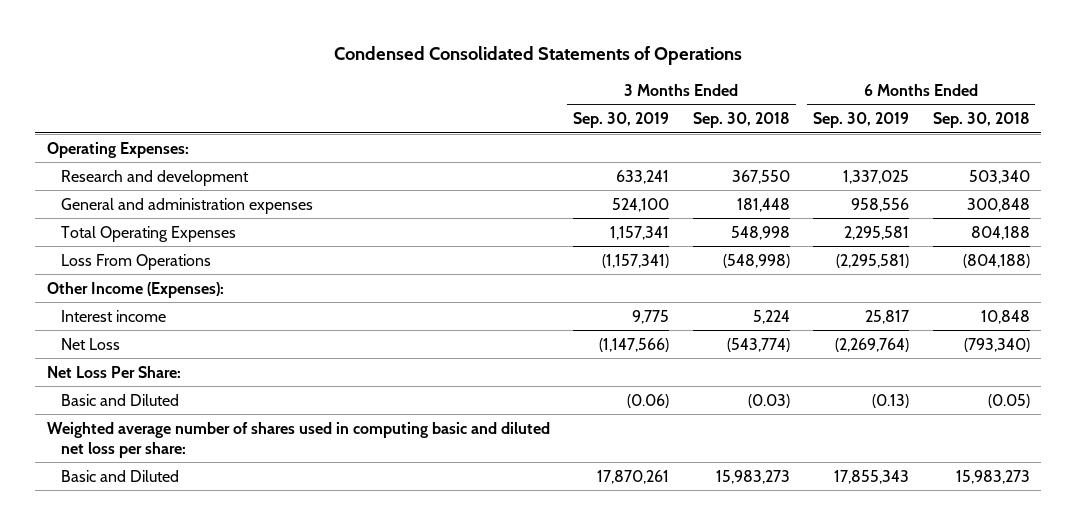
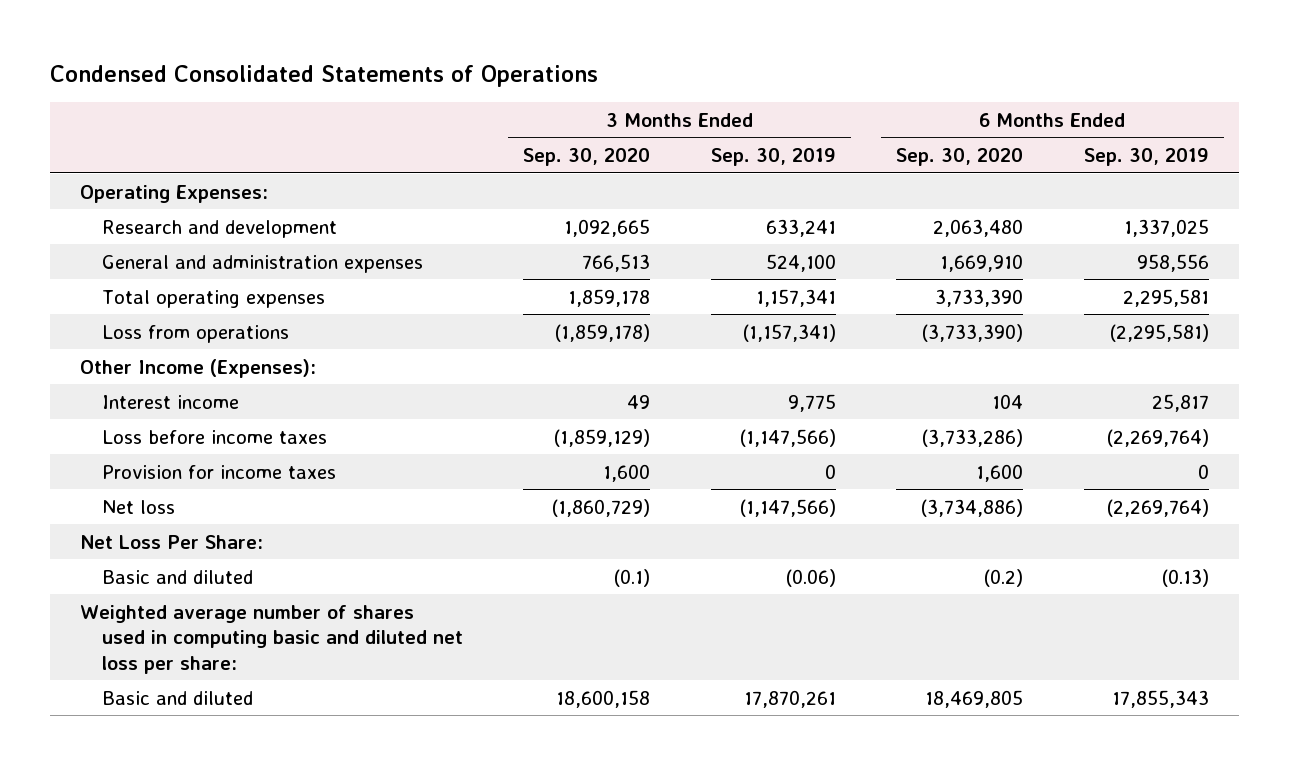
- | 3 Months Ended Sep. 30, 2019 | 3 Months Ended Sep. 30, 2018 | 6 Months Ended Sep. 30, 2019 | 6 Months Ended Sep. 30, 2018
+ | 3 Months Ended Sep. 30, 2020 | 3 Months Ended Sep. 30, 2019 | 6 Months Ended Sep. 30, 2020 | 6 Months Ended Sep. 30, 2019
- Total Operating Expenses | 1,157,341 | 548,998 | 2,295,581 | 804,188
- Loss From Operations | (1,157,341) | (548,998) | (2,295,581) | (804,188)
+ Total operating expenses | 1,859,178 | 1,157,341 | 3,733,390 | 2,295,581
+ Loss from operations | (1,859,178) | (1,157,341) | (3,733,390) | (2,295,581)
- Net Loss | (1,147,566) | (543,774) | (2,269,764) | (793,340)
+ Loss before income taxes | (1,859,129) | (1,147,566) | (3,733,286) | (2,269,764)
+ Provision for income taxes | 1,600 | 0 | 1,600 | 0
+ Net loss | (1,860,729) | (1,147,566) | (3,734,886) | (2,269,764)
- Basic and Diluted | (0.06) | (0.03) | (0.13) | (0.05)
+ Basic and diluted | (0.1) | (0.06) | (0.2) | (0.13)
- Basic and Diluted | 17,870,261 | 15,983,273 | 17,855,343 | 15,983,273
+ Basic and diluted | 18,600,158 | 17,870,261 | 18,469,805 | 17,855,343

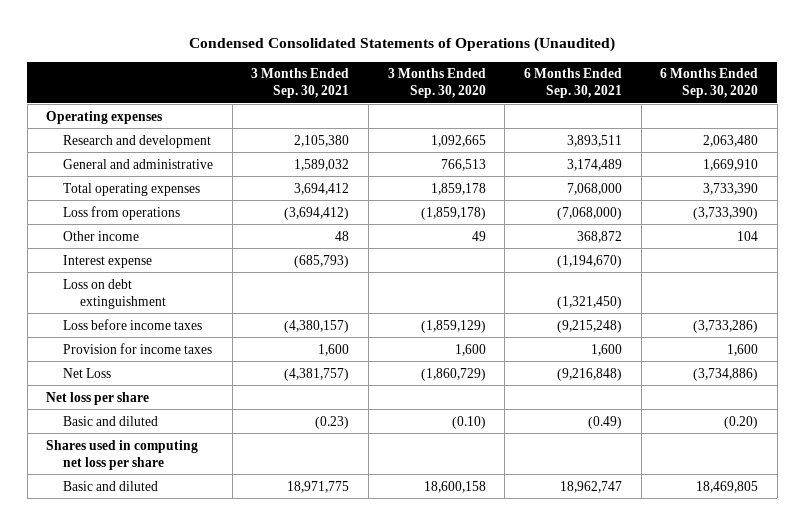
- Condensed Consolidated Statements of Operations
+ Condensed Consolidated Statements of Operations (Unaudited)
- | 3 Months Ended Sep. 30, 2020 | 3 Months Ended Sep. 30, 2019 | 6 Months Ended Sep. 30, 2020 | 6 Months Ended Sep. 30, 2019
+ | 3 Months Ended Sep. 30, 2021 | 3 Months Ended Sep. 30, 2020 | 6 Months Ended Sep. 30, 2021 | 6 Months Ended Sep. 30, 2020
- Operating Expenses:
+ Operating expenses
- General and administration expenses | 766,513 | 524,100 | 1,669,910 | 958,556
+ General and administrative | 1,589,032 | 766,513 | 3,174,489 | 1,669,910
- Other Income (Expenses):
- Interest income | 49 | 9,775 | 104 | 25,817
+ Other income | 48 | 49 | 368,872 | 104
+ Interest expense | (685,793) | | (1,194,670) |
+ Loss on debt extinguishment | | | (1,321,450) |
- Net loss | (1,860,729) | (1,147,566) | (3,734,886) | (2,269,764)
- Net Loss Per Share:
- Basic and diluted | (0.1) | (0.06) | (0.2) | (0.13)
- Weighted average number of shares used in computing basic and diluted net loss per share:
+ Net Loss | (4,381,757) | (1,860,729) | (9,216,848) | (3,734,886)
+ Net loss per share
+ Basic and diluted | (0.23) | (0.10) | (0.49) | (0.20)
+ Shares used in computing net loss per share

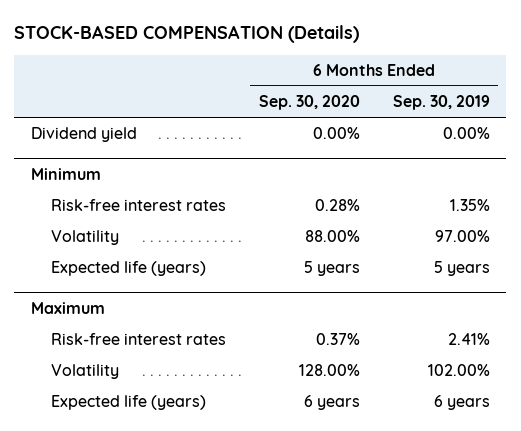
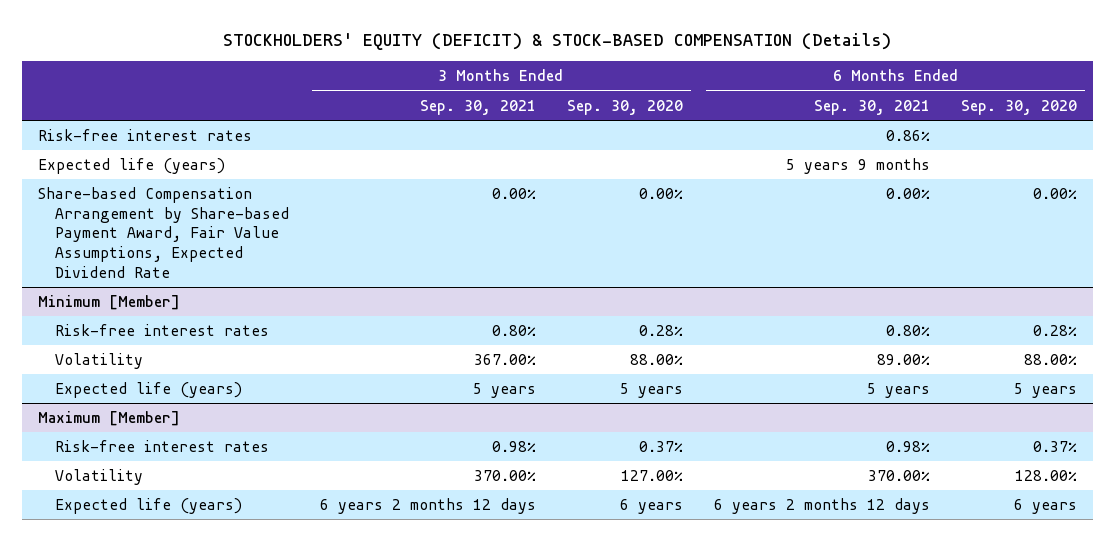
- STOCK-BASED COMPENSATION (Details)
+ STOCKHOLDERS' EQUITY (DEFICIT) & STOCK-BASED COMPENSATION (Details)
- | 6 Months Ended Sep. 30, 2020 | 6 Months Ended Sep. 30, 2019
+ | 3 Months Ended Sep. 30, 2021 | 3 Months Ended Sep. 30, 2020 | 6 Months Ended Sep. 30, 2021 | 6 Months Ended Sep. 30, 2020
- Dividend yield | 0.00% | 0.00%
- Minimum
+ Risk-free interest rates | | | 0.86% |
+ Expected life (years) | | | 5 years 9 months |
+ Share-based Compensation Arrangement by Share-based Payment Award, Fair Value Assumptions, Expected Dividend Rate | 0.00% | 0.00% | 0.00% | 0.00%
+ Minimum [Member]
- Maximum
+ Maximum [Member]

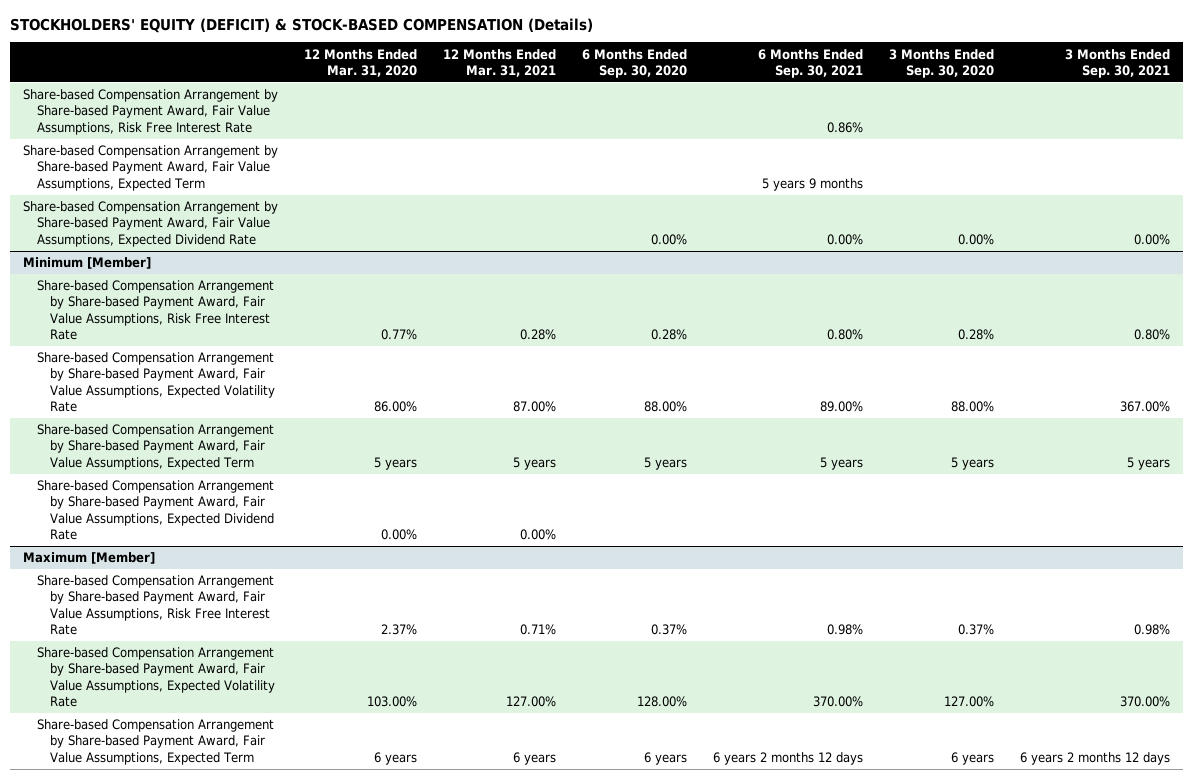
- | 3 Months Ended Sep. 30, 2021 | 3 Months Ended Sep. 30, 2020 | 6 Months Ended Sep. 30, 2021 | 6 Months Ended Sep. 30, 2020
+ | 12 Months Ended Mar. 31, 2020 | 12 Months Ended Mar. 31, 2021 | 6 Months Ended Sep. 30, 2020 | 6 Months Ended Sep. 30, 2021 | 3 Months Ended Sep. 30, 2020 | 3 Months Ended Sep. 30, 2021
- Risk-free interest rates | | | 0.86% |
- Expected life (years) | | | 5 years 9 months |
+ Share-based Compensation Arrangement by Share-based Payment Award, Fair Value Assumptions, Risk Free Interest Rate | | | | 0.86% | |
+ Share-based Compensation Arrangement by Share-based Payment Award, Fair Value Assumptions, Expected Term | | | | 5 years 9 months | |
@ Minimum [Member]
- Risk-free interest rates | 0.80% | 0.28% | 0.80% | 0.28%
- Volatility | 367.00% | 88.00% | 89.00% | 88.00%
- Expected life (years) | 5 years | 5 years | 5 years | 5 years
+ Share-based Compensation Arrangement by Share-based Payment Award, Fair Value Assumptions, Risk Free Interest Rate | 0.77% | 0.28% | 0.28% | 0.80% | 0.28% | 0.80%
+ Share-based Compensation Arrangement by Share-based Payment Award, Fair Value Assumptions, Expected Volatility Rate | 86.00% | 87.00% | 88.00% | 89.00% | 88.00% | 367.00%
+ Share-based Compensation Arrangement by Share-based Payment Award, Fair Value Assumptions, Expected Term | 5 years | 5 years | 5 years | 5 years | 5 years | 5 years
+ Share-based Compensation Arrangement by Share-based Payment Award, Fair Value Assumptions, Expected Dividend Rate | 0.00% | 0.00% | | | |
@ Maximum [Member]
- Risk-free interest rates | 0.98% | 0.37% | 0.98% | 0.37%
- Volatility | 370.00% | 127.00% | 370.00% | 128.00%
- Expected life (years) | 6 years 2 months 12 days | 6 years | 6 years 2 months 12 days | 6 years
+ Share-based Compensation Arrangement by Share-based Payment Award, Fair Value Assumptions, Risk Free Interest Rate | 2.37% | 0.71% | 0.37% | 0.98% | 0.37% | 0.98%
+ Share-based Compensation Arrangement by Share-based Payment Award, Fair Value Assumptions, Expected Volatility Rate | 103.00% | 127.00% | 128.00% | 370.00% | 127.00% | 370.00%
+ Share-based Compensation Arrangement by Share-based Payment Award, Fair Value Assumptions, Expected Term | 6 years | 6 years | 6 years | 6 years 2 months 12 days | 6 years | 6 years 2 months 12 days

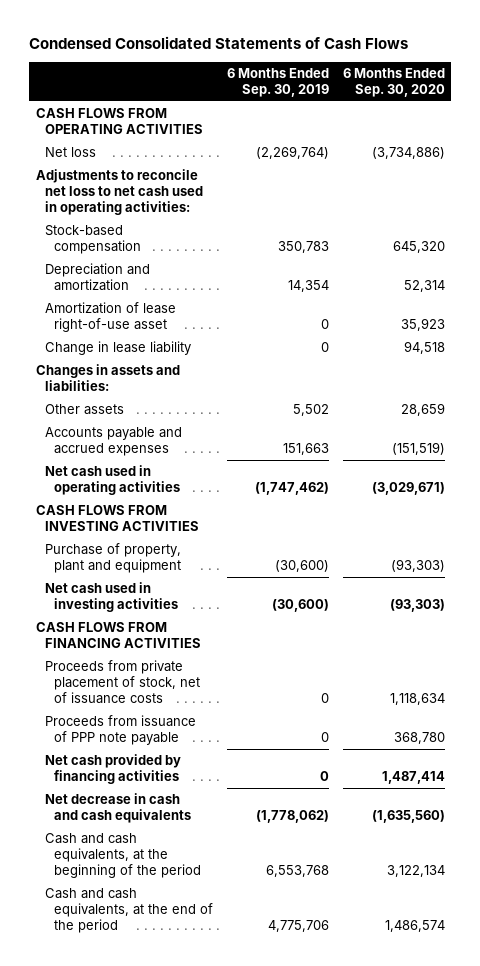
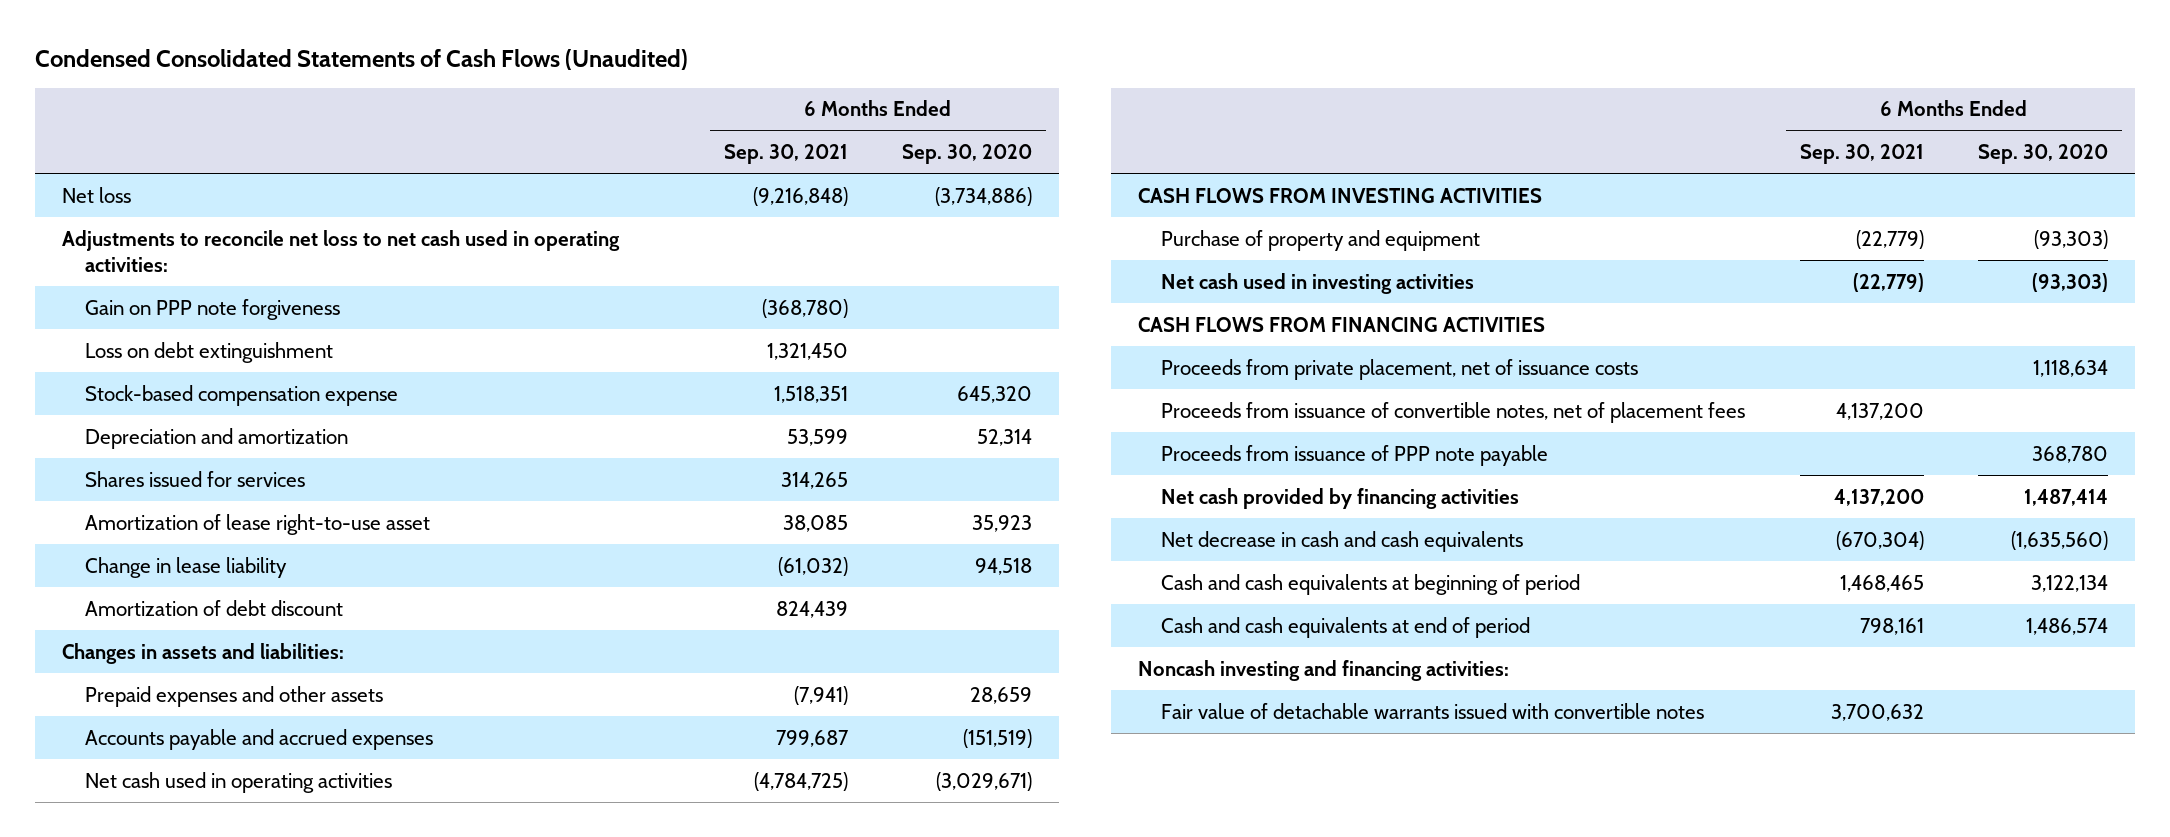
- Condensed Consolidated Statements of Cash Flows
+ Condensed Consolidated Statements of Cash Flows (Unaudited)
- | 6 Months Ended Sep. 30, 2019 | 6 Months Ended Sep. 30, 2020
+ | 6 Months Ended Sep. 30, 2021 | 6 Months Ended Sep. 30, 2020
- CASH FLOWS FROM OPERATING ACTIVITIES
- Stock-based compensation | 350,783 | 645,320
+ Gain on PPP note forgiveness | (368,780) |
+ Loss on debt extinguishment | 1,321,450 |
+ Stock-based compensation expense | 1,518,351 | 645,320
- Amortization of lease right-of-use asset | 0 | 35,923
+ Shares issued for services | 314,265 |
+ Amortization of lease right-to-use asset | 38,085 | 35,923
+ Amortization of debt discount | 824,439 |
- Other assets | 5,502 | 28,659
+ Prepaid expenses and other assets | (7,941) | 28,659
- Purchase of property, plant and equipment | (30,600) | (93,303)
+ Purchase of property and equipment | (22,779) | (93,303)
- Proceeds from private placement of stock, net of issuance costs | 0 | 1,118,634
+ Proceeds from private placement, net of issuance costs | | 1,118,634
+ Proceeds from issuance of convertible notes, net of placement fees | 4,137,200 |
- Cash and cash equivalents, at the beginning of the period | 6,553,768 | 3,122,134
- Cash and cash equivalents, at the end of the period | 4,775,706 | 1,486,574
+ Cash and cash equivalents at beginning of period | 1,468,465 | 3,122,134
+ Cash and cash equivalents at end of period | 798,161 | 1,486,574
+ Noncash investing and financing activities:
+ Fair value of detachable warrants issued with convertible notes | 3,700,632 |

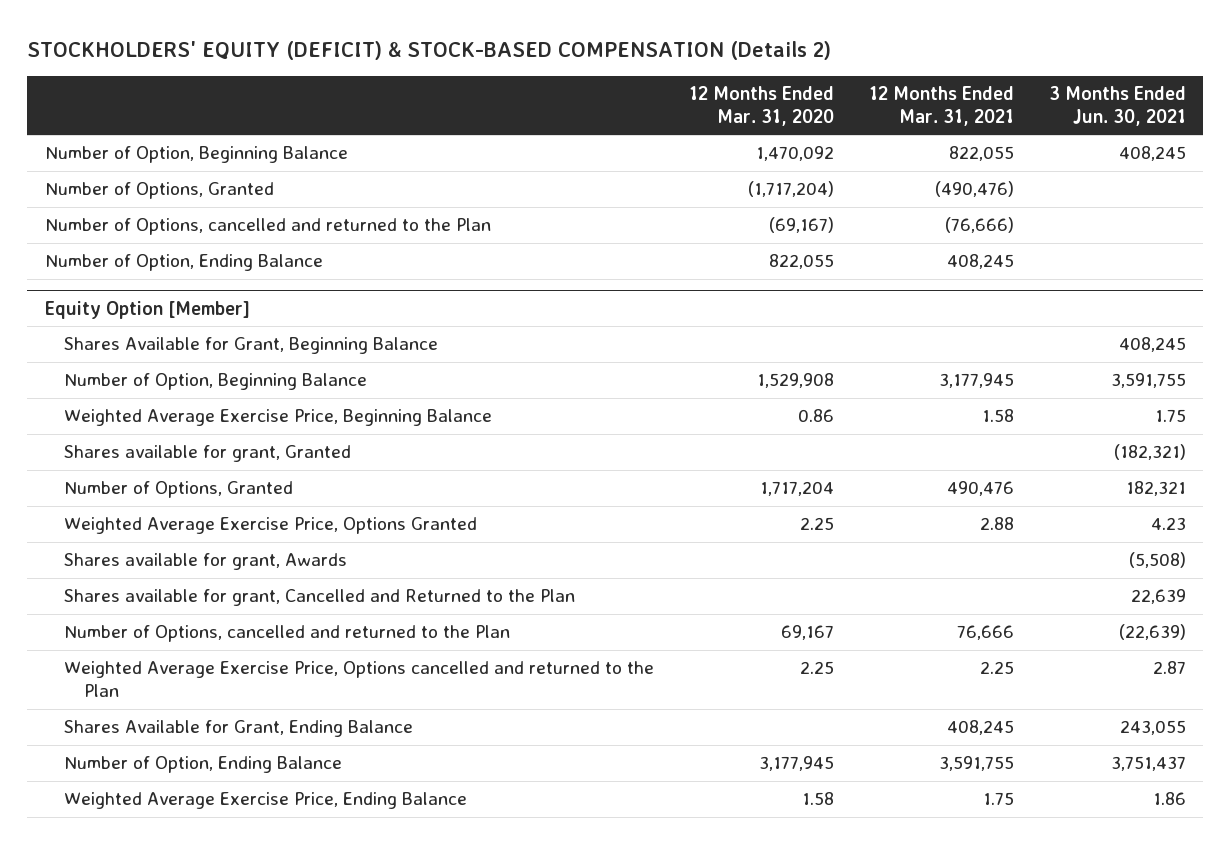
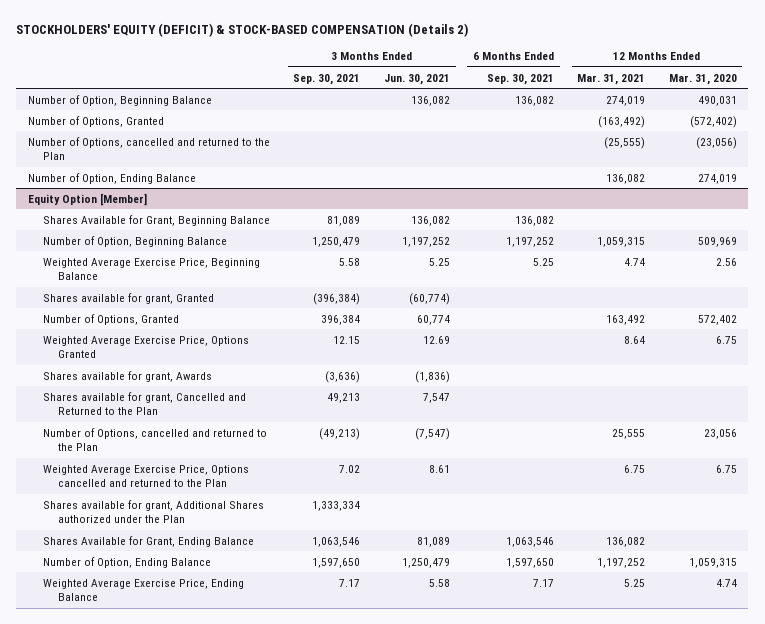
- | 12 Months Ended Mar. 31, 2020 | 12 Months Ended Mar. 31, 2021 | 3 Months Ended Jun. 30, 2021
+ | 3 Months Ended Sep. 30, 2021 | 3 Months Ended Jun. 30, 2021 | 6 Months Ended Sep. 30, 2021 | 12 Months Ended Mar. 31, 2021 | 12 Months Ended Mar. 31, 2020
- Number of Option, Beginning Balance | 1,470,092 | 822,055 | 408,245
- Number of Options, Granted | (1,717,204) | (490,476) |
- Number of Options, cancelled and returned to the Plan | (69,167) | (76,666) |
- Number of Option, Ending Balance | 822,055 | 408,245 |
+ Number of Option, Beginning Balance | | 136,082 | 136,082 | 274,019 | 490,031
+ Number of Options, Granted | | | | (163,492) | (572,402)
+ Number of Options, cancelled and returned to the Plan | | | | (25,555) | (23,056)
+ Number of Option, Ending Balance | | | | 136,082 | 274,019
@ Equity Option [Member]
- Shares Available for Grant, Beginning Balance | | | 408,245
- Number of Option, Beginning Balance | 1,529,908 | 3,177,945 | 3,591,755
- Weighted Average Exercise Price, Beginning Balance | 0.86 | 1.58 | 1.75
- Shares available for grant, Granted | | | (182,321)
- Number of Options, Granted | 1,717,204 | 490,476 | 182,321
- Weighted Average Exercise Price, Options Granted | 2.25 | 2.88 | 4.23
- Shares available for grant, Awards | | | (5,508)
- Shares available for grant, Cancelled and Returned to the Plan | | | 22,639
- Number of Options, cancelled and returned to the Plan | 69,167 | 76,666 | (22,639)
- Weighted Average Exercise Price, Options cancelled and returned to the Plan | 2.25 | 2.25 | 2.87
- Shares Available for Grant, Ending Balance | | 408,245 | 243,055
- Number of Option, Ending Balance | 3,177,945 | 3,591,755 | 3,751,437
- Weighted Average Exercise Price, Ending Balance | 1.58 | 1.75 | 1.86
+ Shares Available for Grant, Beginning Balance | 81,089 | 136,082 | 136,082 | |
+ Number of Option, Beginning Balance | 1,250,479 | 1,197,252 | 1,197,252 | 1,059,315 | 509,969
+ Weighted Average Exercise Price, Beginning Balance | 5.58 | 5.25 | 5.25 | 4.74 | 2.56
+ Shares available for grant, Granted | (396,384) | (60,774) | | |
+ Number of Options, Granted | 396,384 | 60,774 | | 163,492 | 572,402
+ Weighted Average Exercise Price, Options Granted | 12.15 | 12.69 | | 8.64 | 6.75
+ Shares available for grant, Awards | (3,636) | (1,836) | | |
+ Shares available for grant, Cancelled and Returned to the Plan | 49,213 | 7,547 | | |
+ Number of Options, cancelled and returned to the Plan | (49,213) | (7,547) | | 25,555 | 23,056
+ Weighted Average Exercise Price, Options cancelled and returned to the Plan | 7.02 | 8.61 | | 6.75 | 6.75
+ Shares available for grant, Additional Shares authorized under the Plan | 1,333,334 | | | |
+ Shares Available for Grant, Ending Balance | 1,063,546 | 81,089 | 1,063,546 | 136,082 |
+ Number of Option, Ending Balance | 1,597,650 | 1,250,479 | 1,597,650 | 1,197,252 | 1,059,315
+ Weighted Average Exercise Price, Ending Balance | 7.17 | 5.58 | 7.17 | 5.25 | 4.74

